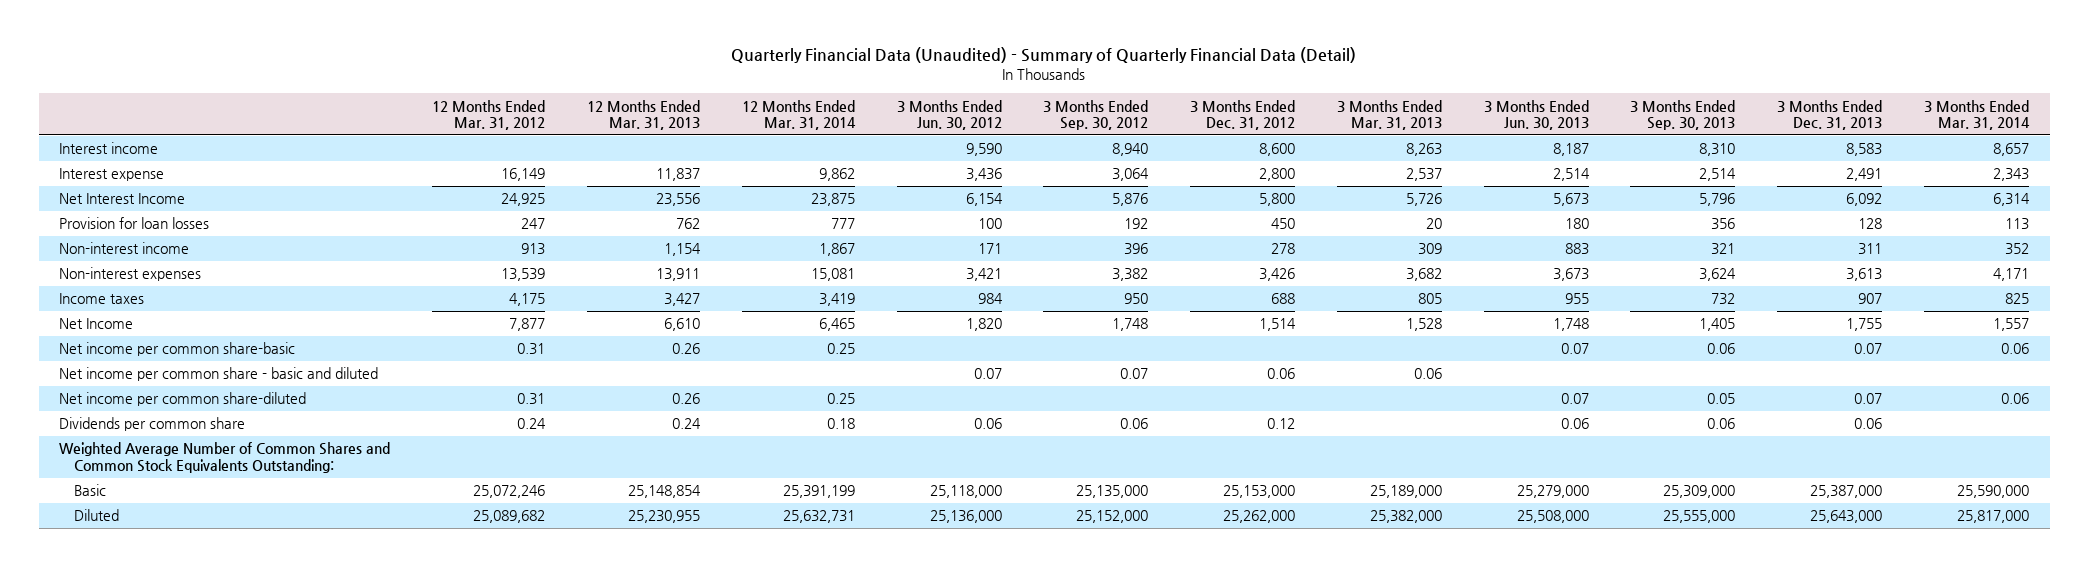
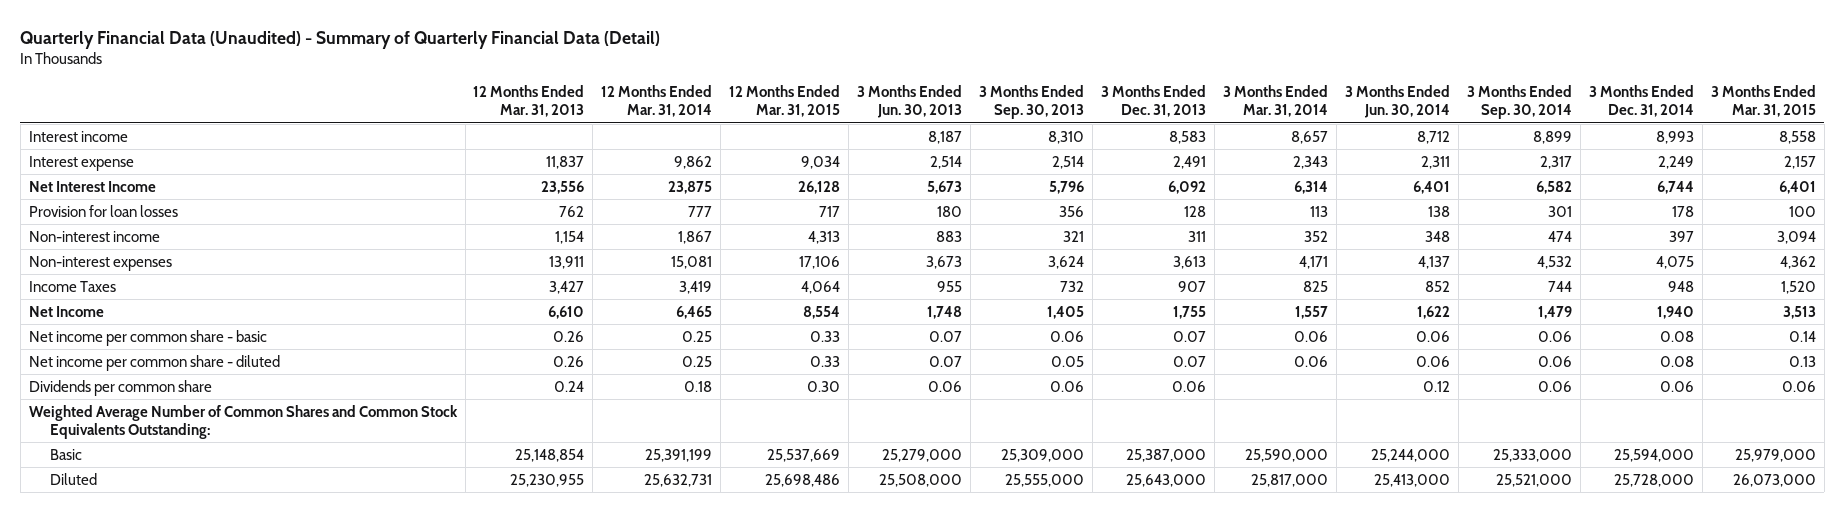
- | 12 Months Ended Mar. 31, 2012 | 12 Months Ended Mar. 31, 2013 | 12 Months Ended Mar. 31, 2014 | 3 Months Ended Jun. 30, 2012 | 3 Months Ended Sep. 30, 2012 | 3 Months Ended Dec. 31, 2012 | 3 Months Ended Mar. 31, 2013 | 3 Months Ended Jun. 30, 2013 | 3 Months Ended Sep. 30, 2013 | 3 Months Ended Dec. 31, 2013 | 3 Months Ended Mar. 31, 2014
+ | 12 Months Ended Mar. 31, 2013 | 12 Months Ended Mar. 31, 2014 | 12 Months Ended Mar. 31, 2015 | 3 Months Ended Jun. 30, 2013 | 3 Months Ended Sep. 30, 2013 | 3 Months Ended Dec. 31, 2013 | 3 Months Ended Mar. 31, 2014 | 3 Months Ended Jun. 30, 2014 | 3 Months Ended Sep. 30, 2014 | 3 Months Ended Dec. 31, 2014 | 3 Months Ended Mar. 31, 2015
- Income taxes | 4,175 | 3,427 | 3,419 | 984 | 950 | 688 | 805 | 955 | 732 | 907 | 825
+ Income Taxes | 3,427 | 3,419 | 4,064 | 955 | 732 | 907 | 825 | 852 | 744 | 948 | 1,520
- Net income per common share-basic | 0.31 | 0.26 | 0.25 | | | | | 0.07 | 0.06 | 0.07 | 0.06
- Net income per common share - basic and diluted | | | | 0.07 | 0.07 | 0.06 | 0.06 | | | |
- Net income per common share-diluted | 0.31 | 0.26 | 0.25 | | | | | 0.07 | 0.05 | 0.07 | 0.06
+ Net income per common share - basic | 0.26 | 0.25 | 0.33 | 0.07 | 0.06 | 0.07 | 0.06 | 0.06 | 0.06 | 0.08 | 0.14
+ Net income per common share - diluted | 0.26 | 0.25 | 0.33 | 0.07 | 0.05 | 0.07 | 0.06 | 0.06 | 0.06 | 0.08 | 0.13

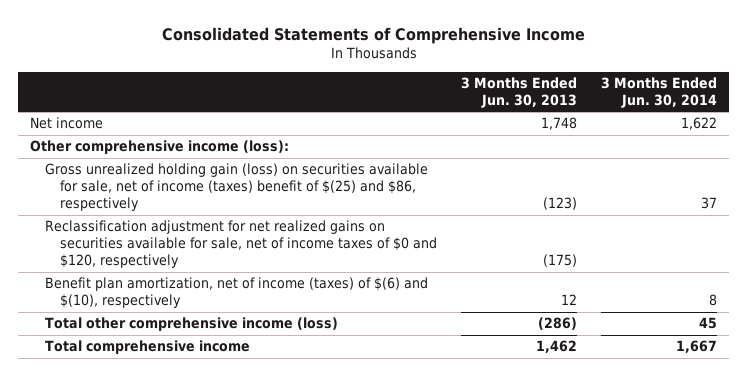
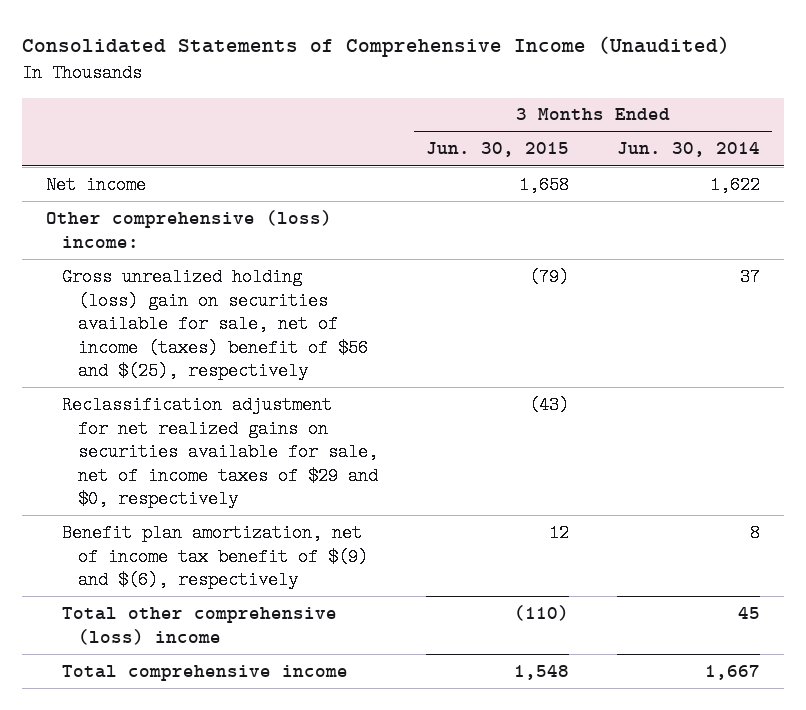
- Consolidated Statements of Comprehensive Income
+ Consolidated Statements of Comprehensive Income (Unaudited)
- | 3 Months Ended Jun. 30, 2013 | 3 Months Ended Jun. 30, 2014
+ | 3 Months Ended Jun. 30, 2015 | 3 Months Ended Jun. 30, 2014
- Other comprehensive income (loss):
- Gross unrealized holding gain (loss) on securities available for sale, net of income (taxes) benefit of $(25) and $86, respectively | (123) | 37
- Reclassification adjustment for net realized gains on securities available for sale, net of income taxes of $0 and $120, respectively | (175) |
- Benefit plan amortization, net of income (taxes) of $(6) and $(10), respectively | 12 | 8
- Total other comprehensive income (loss) | (286) | 45
+ Other comprehensive (loss) income:
+ Gross unrealized holding (loss) gain on securities available for sale, net of income (taxes) benefit of $56 and $(25), respectively | (79) | 37
+ Reclassification adjustment for net realized gains on securities available for sale, net of income taxes of $29 and $0, respectively | (43) |
+ Benefit plan amortization, net of income tax benefit of $(9) and $(6), respectively | 12 | 8
+ Total other comprehensive (loss) income | (110) | 45

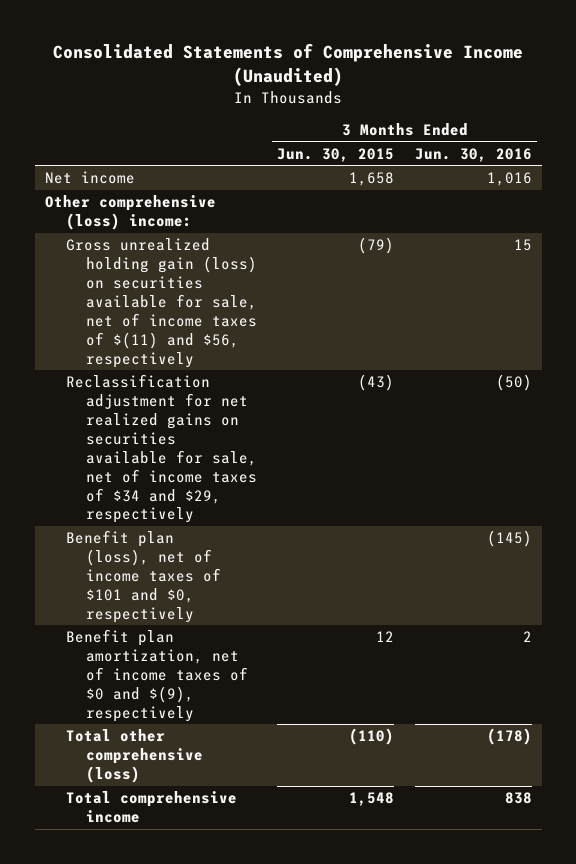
- | 3 Months Ended Jun. 30, 2015 | 3 Months Ended Jun. 30, 2014
+ | 3 Months Ended Jun. 30, 2015 | 3 Months Ended Jun. 30, 2016
- Gross unrealized holding (loss) gain on securities available for sale, net of income (taxes) benefit of $56 and $(25), respectively | (79) | 37
- Reclassification adjustment for net realized gains on securities available for sale, net of income taxes of $29 and $0, respectively | (43) |
- Benefit plan amortization, net of income tax benefit of $(9) and $(6), respectively | 12 | 8
- Total other comprehensive (loss) income | (110) | 45
+ Gross unrealized holding gain (loss) on securities available for sale, net of income taxes of $(11) and $56, respectively | (79) | 15
+ Reclassification adjustment for net realized gains on securities available for sale, net of income taxes of $34 and $29, respectively | (43) | (50)
+ Benefit plan (loss), net of income taxes of $101 and $0, respectively | | (145)
+ Benefit plan amortization, net of income taxes of $0 and $(9), respectively | 12 | 2
+ Total other comprehensive (loss) | (110) | (178)

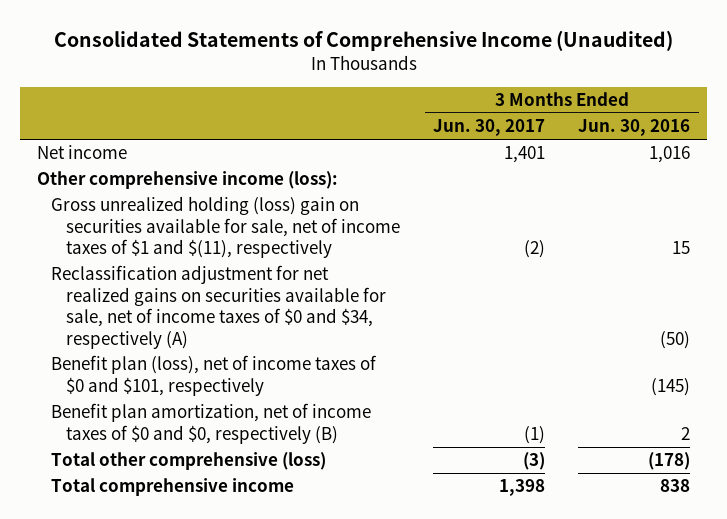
- | 3 Months Ended Jun. 30, 2015 | 3 Months Ended Jun. 30, 2016
+ | 3 Months Ended Jun. 30, 2017 | 3 Months Ended Jun. 30, 2016
- Other comprehensive (loss) income:
- Gross unrealized holding gain (loss) on securities available for sale, net of income taxes of $(11) and $56, respectively | (79) | 15
- Reclassification adjustment for net realized gains on securities available for sale, net of income taxes of $34 and $29, respectively | (43) | (50)
- Benefit plan (loss), net of income taxes of $101 and $0, respectively | | (145)
- Benefit plan amortization, net of income taxes of $0 and $(9), respectively | 12 | 2
+ Other comprehensive income (loss):
+ Gross unrealized holding (loss) gain on securities available for sale, net of income taxes of $1 and $(11), respectively | (2) | 15
+ Reclassification adjustment for net realized gains on securities available for sale, net of income taxes of $0 and $34, respectively (A) | | (50)
+ Benefit plan (loss), net of income taxes of $0 and $101, respectively | | (145)
+ Benefit plan amortization, net of income taxes of $0 and $0, respectively (B) | (1) | 2

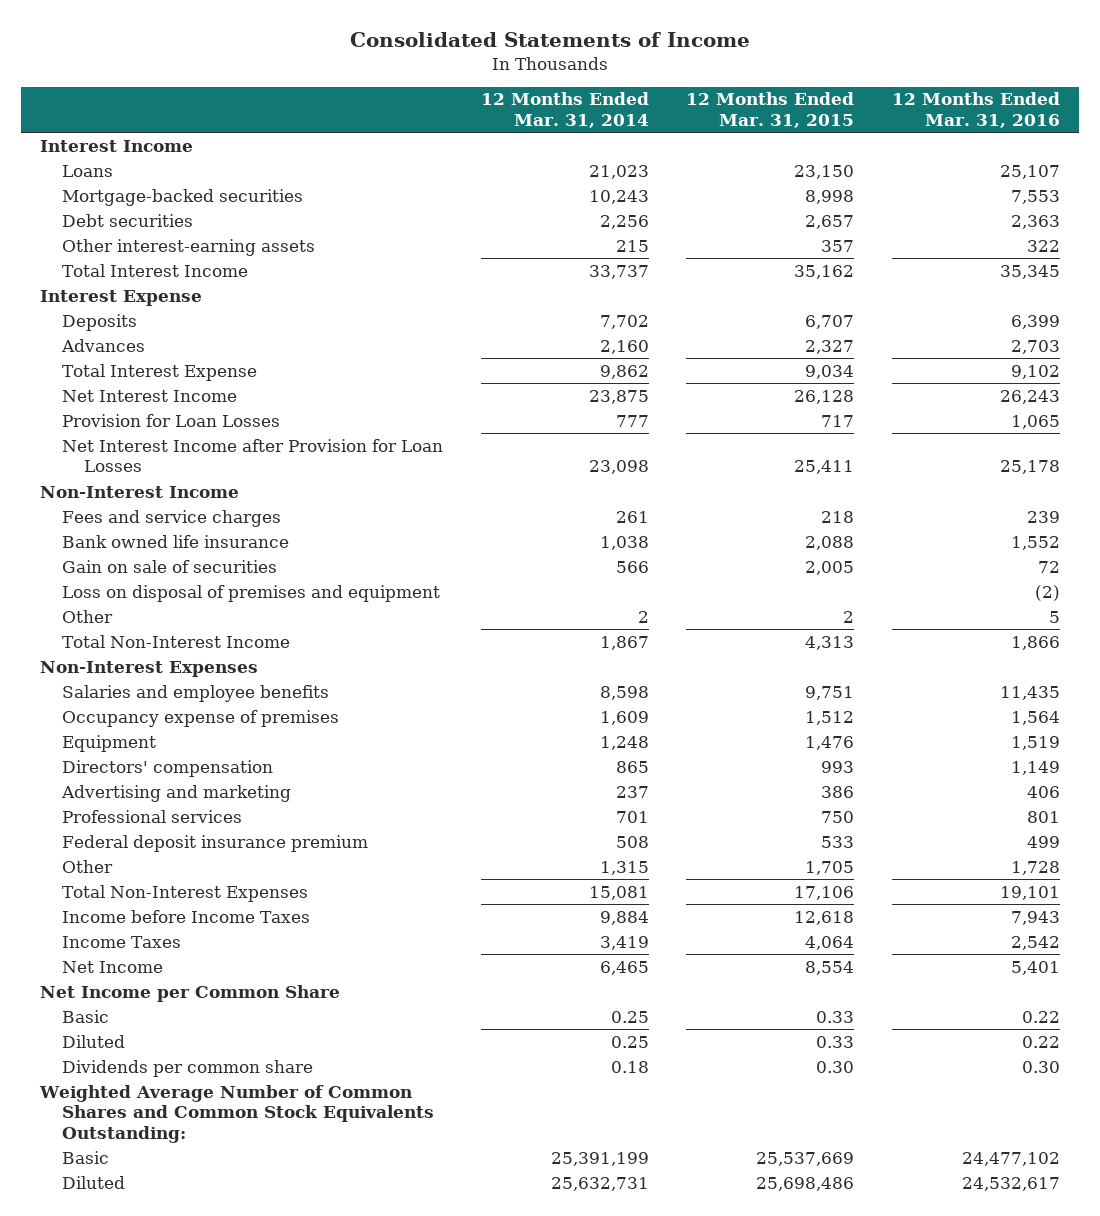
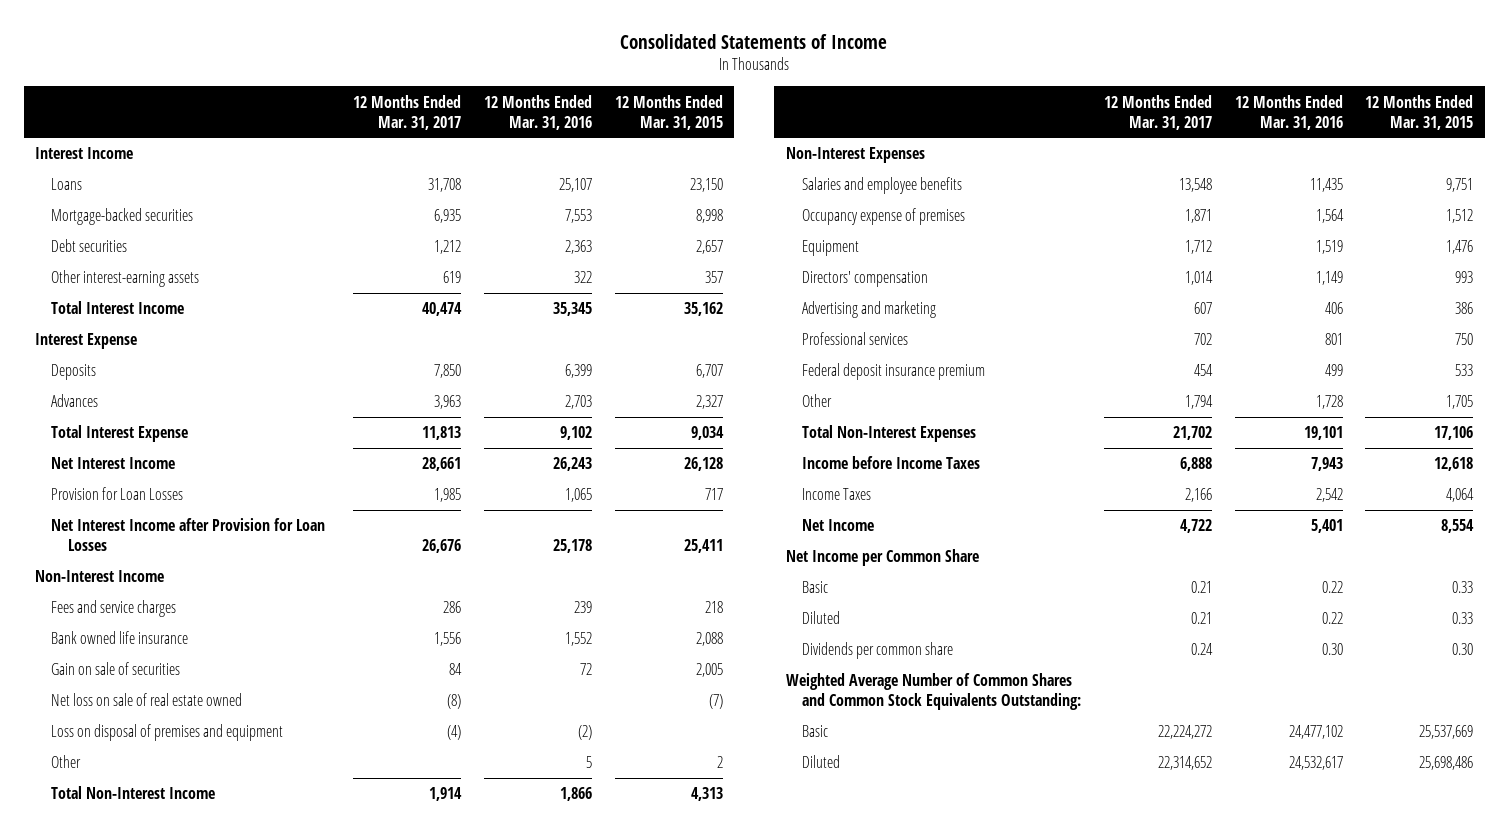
- | 12 Months Ended Mar. 31, 2014 | 12 Months Ended Mar. 31, 2015 | 12 Months Ended Mar. 31, 2016
+ | 12 Months Ended Mar. 31, 2017 | 12 Months Ended Mar. 31, 2016 | 12 Months Ended Mar. 31, 2015
+ Net loss on sale of real estate owned | (8) | | (7)

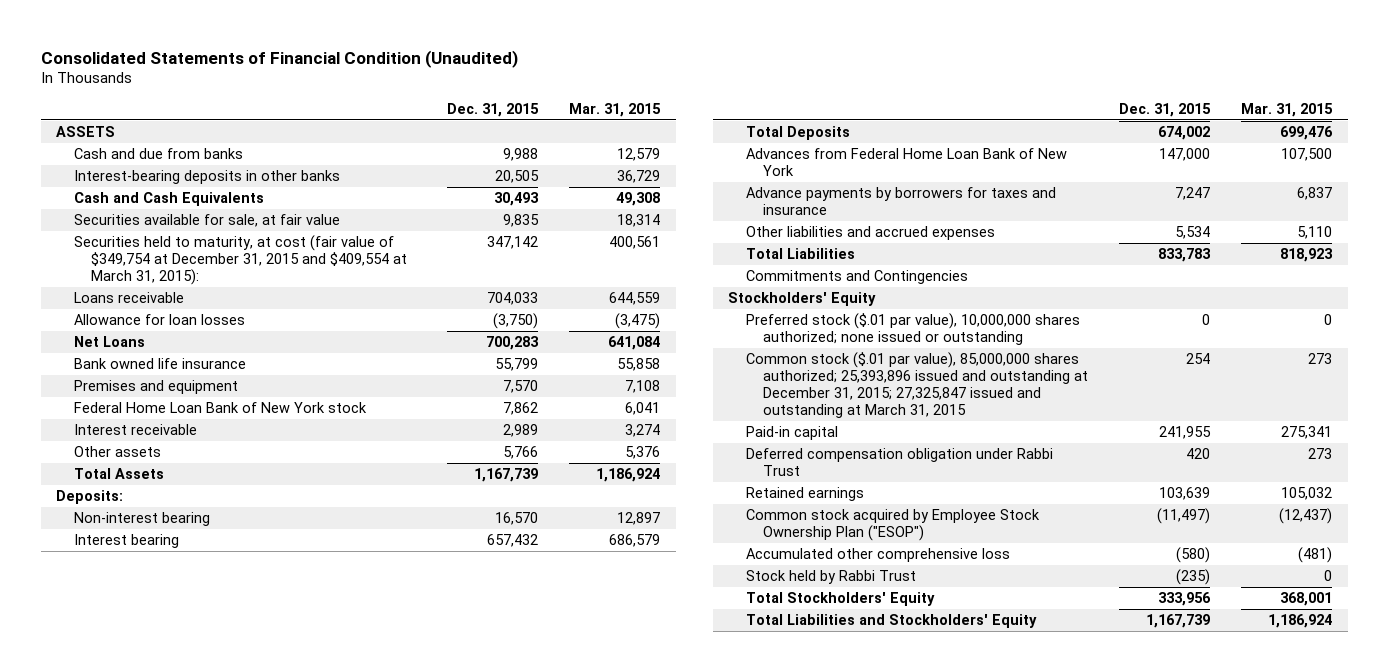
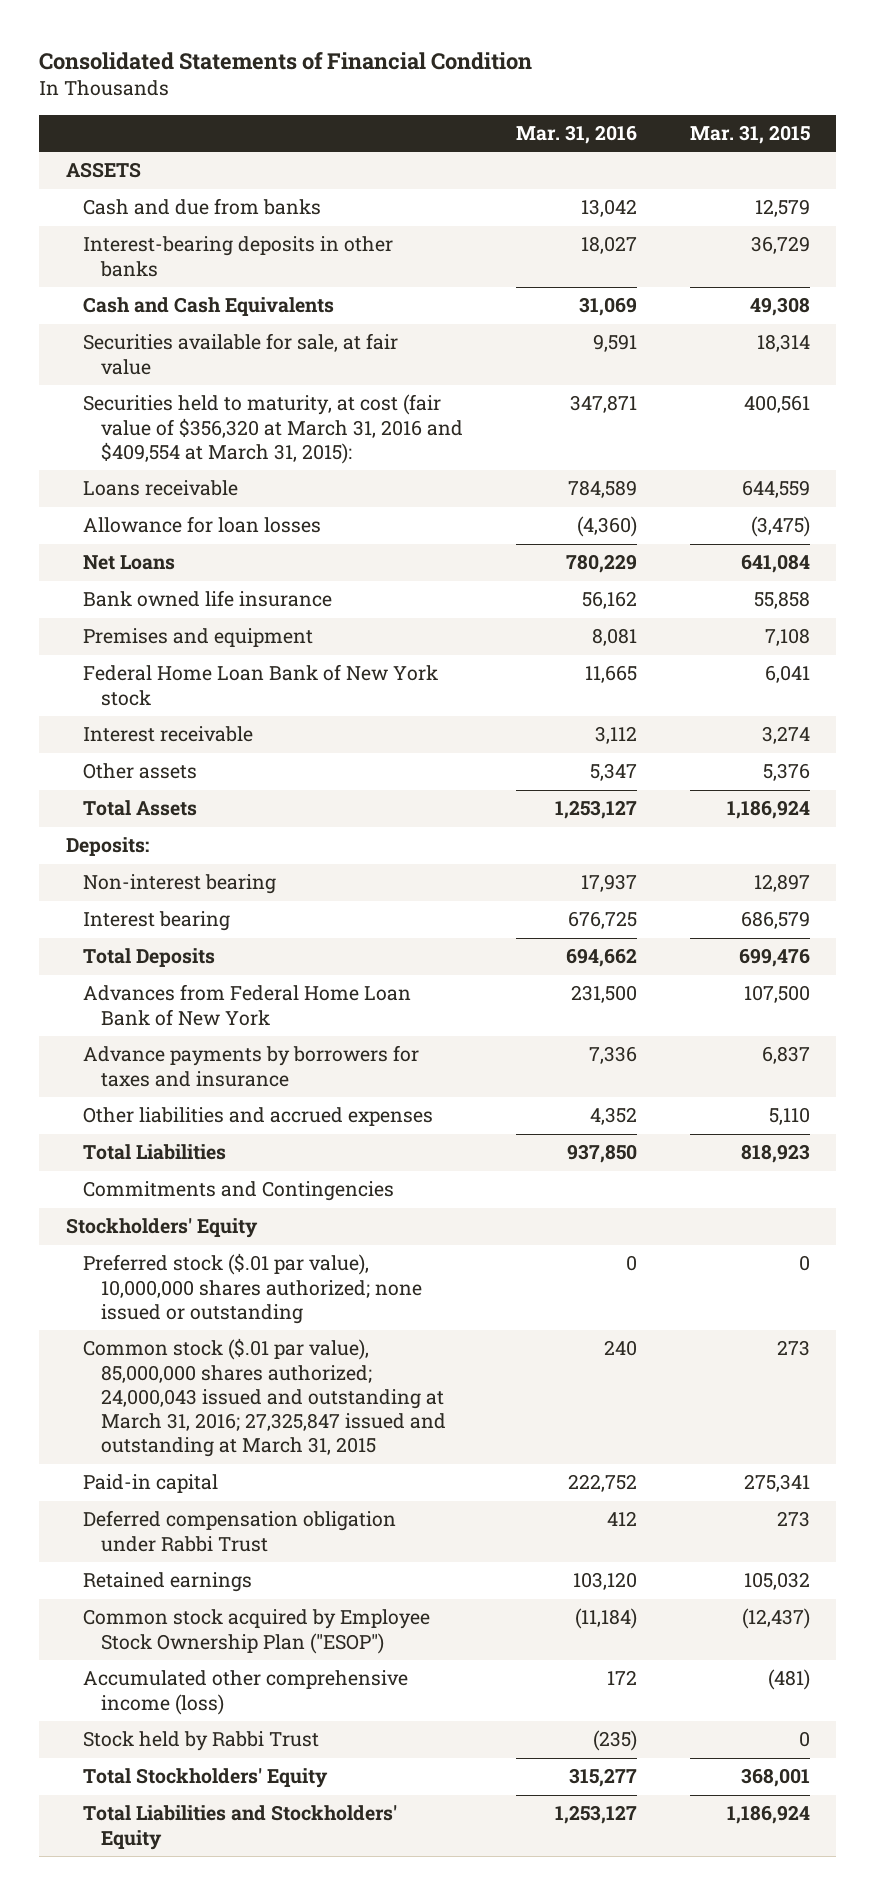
- Consolidated Statements of Financial Condition (Unaudited)
+ Consolidated Statements of Financial Condition
- | Dec. 31, 2015 | Mar. 31, 2015
+ | Mar. 31, 2016 | Mar. 31, 2015
- Securities held to maturity, at cost (fair value of $349,754 at December 31, 2015 and $409,554 at March 31, 2015): | 347,142 | 400,561
+ Securities held to maturity, at cost (fair value of $356,320 at March 31, 2016 and $409,554 at March 31, 2015): | 347,871 | 400,561
- Common stock ($.01 par value), 85,000,000 shares authorized; 25,393,896 issued and outstanding at December 31, 2015; 27,325,847 issued and outstanding at March 31, 2015 | 254 | 273
+ Common stock ($.01 par value), 85,000,000 shares authorized; 24,000,043 issued and outstanding at March 31, 2016; 27,325,847 issued and outstanding at March 31, 2015 | 240 | 273
- Accumulated other comprehensive loss | (580) | (481)
+ Accumulated other comprehensive income (loss) | 172 | (481)

